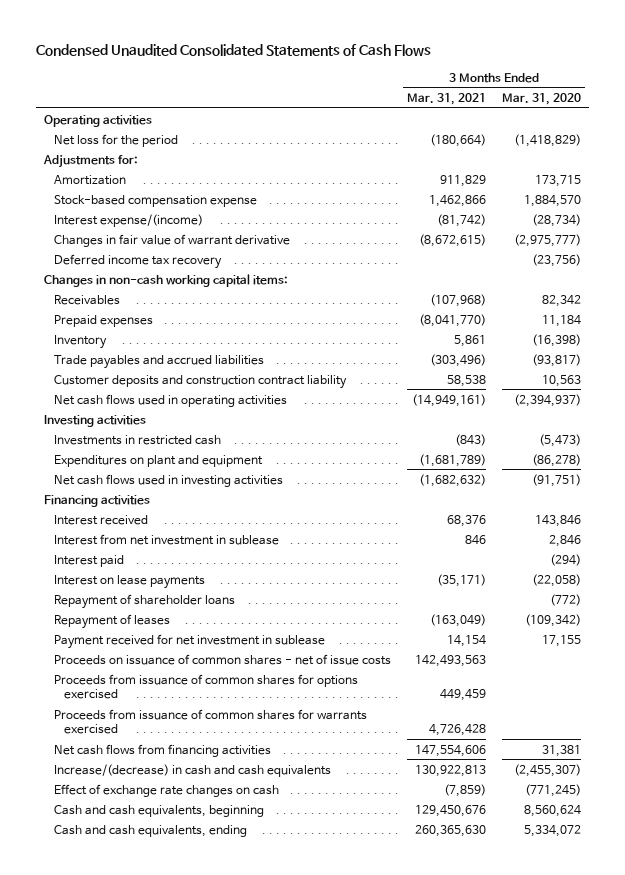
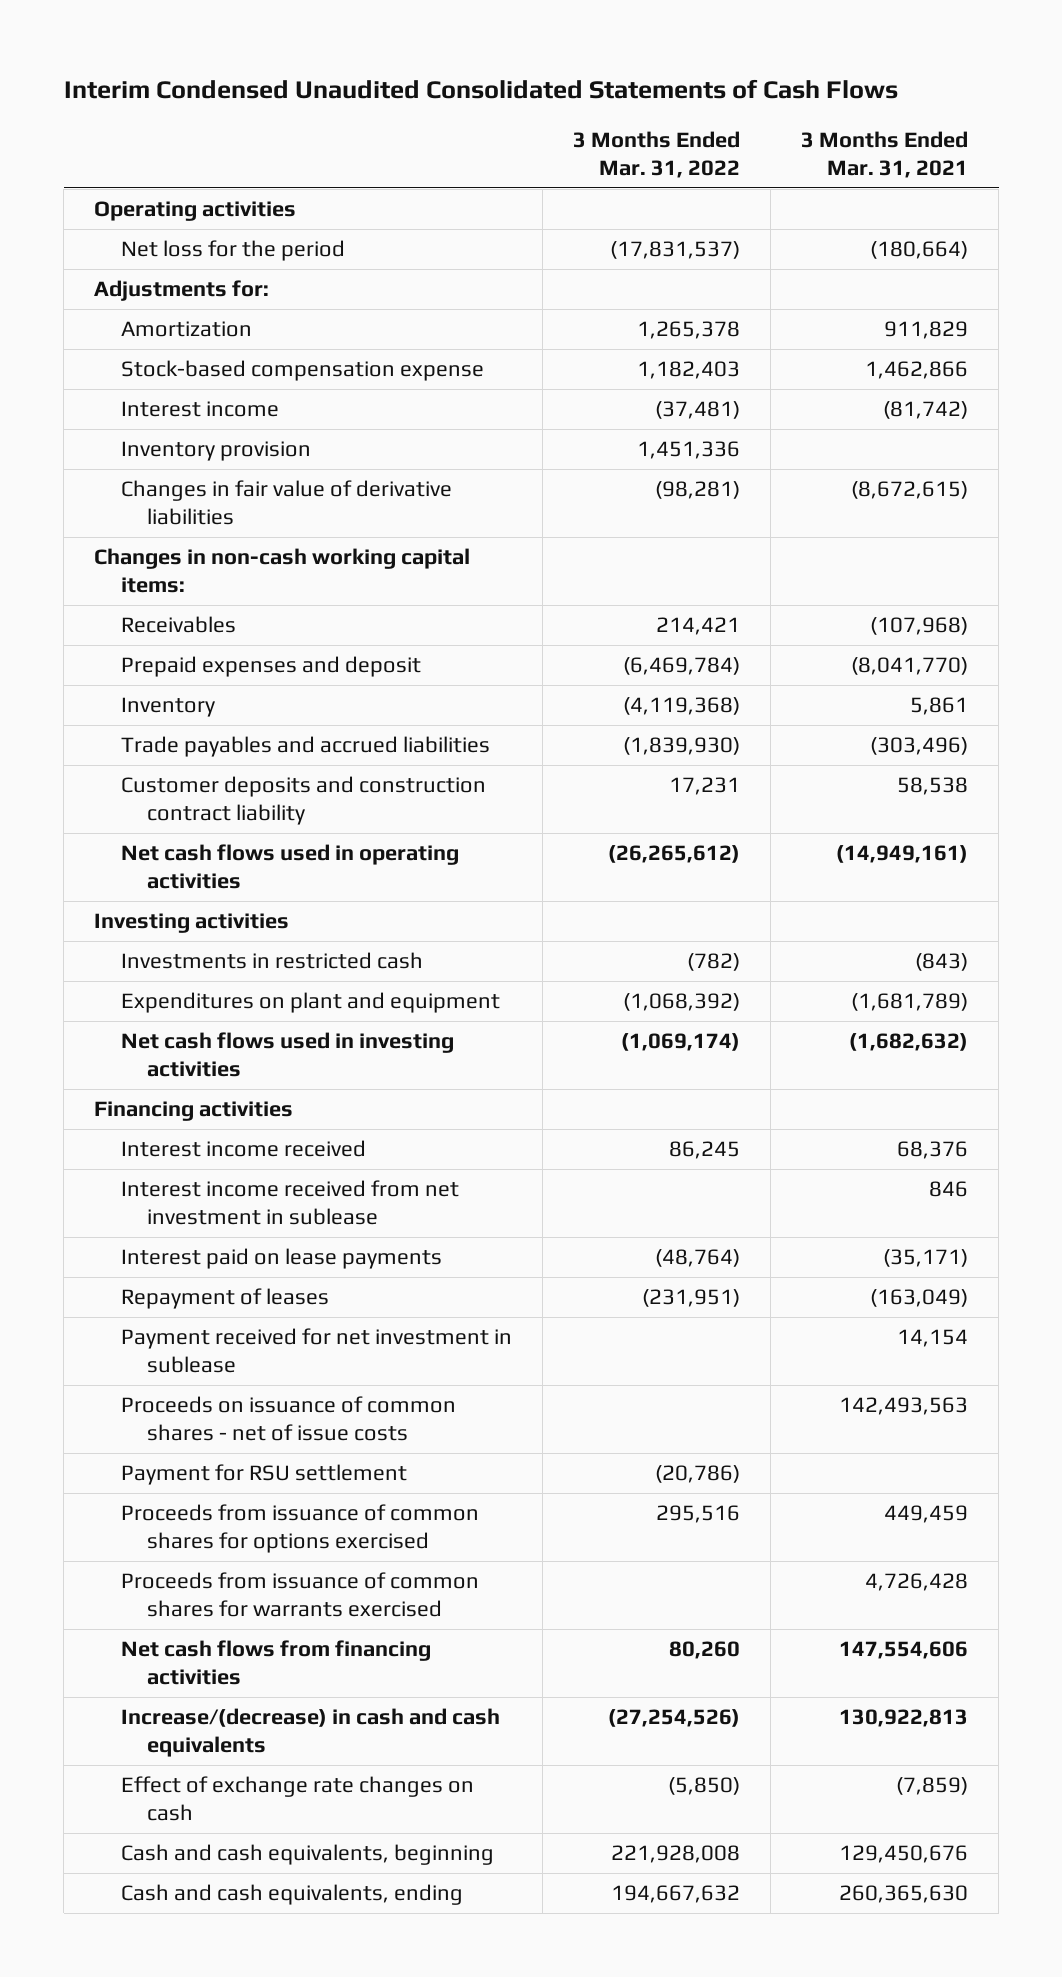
- Condensed Unaudited Consolidated Statements of Cash Flows
+ Interim Condensed Unaudited Consolidated Statements of Cash Flows
- | 3 Months Ended Mar. 31, 2021 | 3 Months Ended Mar. 31, 2020
+ | 3 Months Ended Mar. 31, 2022 | 3 Months Ended Mar. 31, 2021
- Interest expense/(income) | (81,742) | (28,734)
- Changes in fair value of warrant derivative | (8,672,615) | (2,975,777)
- Deferred income tax recovery | | (23,756)
+ Interest income | (37,481) | (81,742)
+ Inventory provision | 1,451,336 |
+ Changes in fair value of derivative liabilities | (98,281) | (8,672,615)
- Prepaid expenses | (8,041,770) | 11,184
+ Prepaid expenses and deposit | (6,469,784) | (8,041,770)
- Interest received | 68,376 | 143,846
- Interest from net investment in sublease | 846 | 2,846
- Interest paid | | (294)
- Interest on lease payments | (35,171) | (22,058)
- Repayment of shareholder loans | | (772)
+ Interest income received | 86,245 | 68,376
+ Interest income received from net investment in sublease | | 846
+ Interest paid on lease payments | (48,764) | (35,171)
+ Payment for RSU settlement | (20,786) |

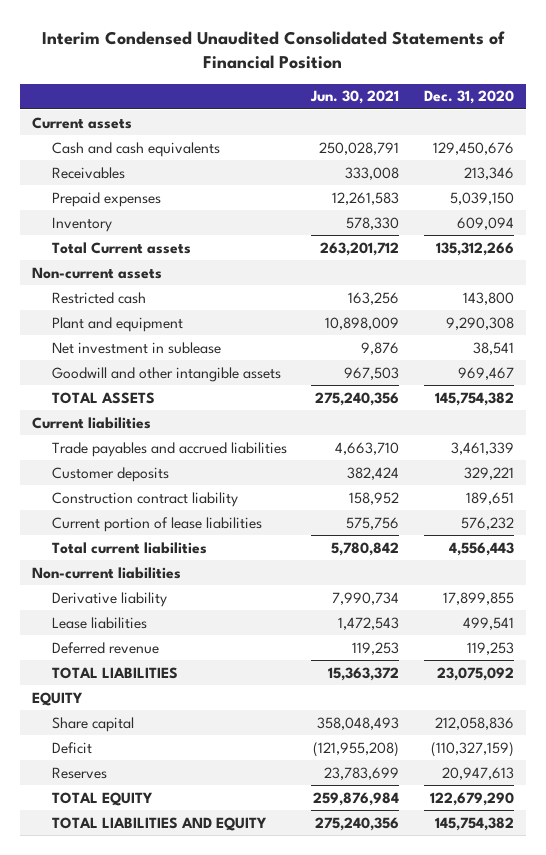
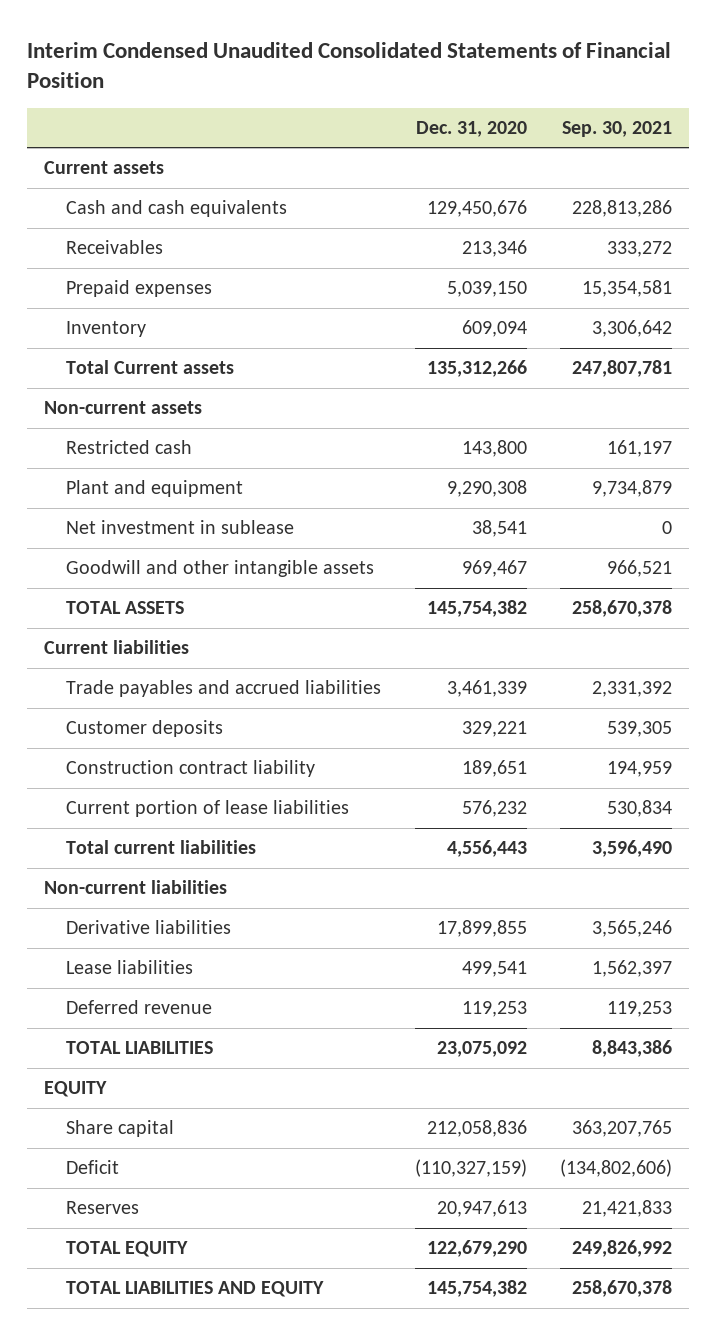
- | Jun. 30, 2021 | Dec. 31, 2020
+ | Dec. 31, 2020 | Sep. 30, 2021
- Derivative liability | 7,990,734 | 17,899,855
+ Derivative liabilities | 17,899,855 | 3,565,246

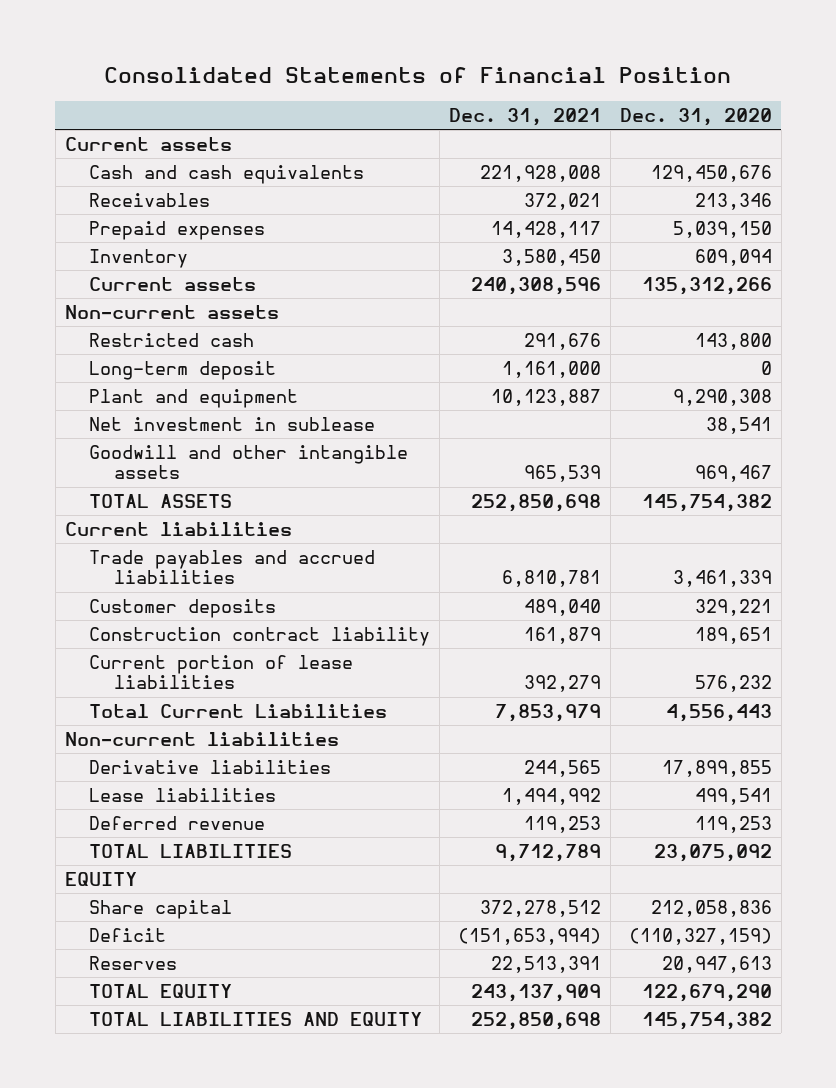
- Interim Condensed Unaudited Consolidated Statements of Financial Position
+ Consolidated Statements of Financial Position
- | Dec. 31, 2020 | Sep. 30, 2021
+ | Dec. 31, 2021 | Dec. 31, 2020
- Total Current assets | 135,312,266 | 247,807,781
+ Current assets | 240,308,596 | 135,312,266
+ Long-term deposit | 1,161,000 | 0
- Total current liabilities | 4,556,443 | 3,596,490
+ Total Current Liabilities | 7,853,979 | 4,556,443

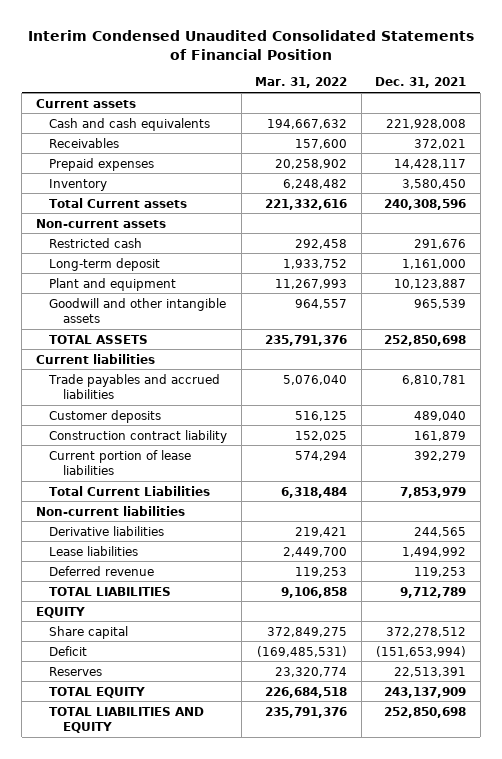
- Consolidated Statements of Financial Position
+ Interim Condensed Unaudited Consolidated Statements of Financial Position
- | Dec. 31, 2021 | Dec. 31, 2020
+ | Mar. 31, 2022 | Dec. 31, 2021
- Current assets | 240,308,596 | 135,312,266
+ Total Current assets | 221,332,616 | 240,308,596
- Net investment in sublease | | 38,541

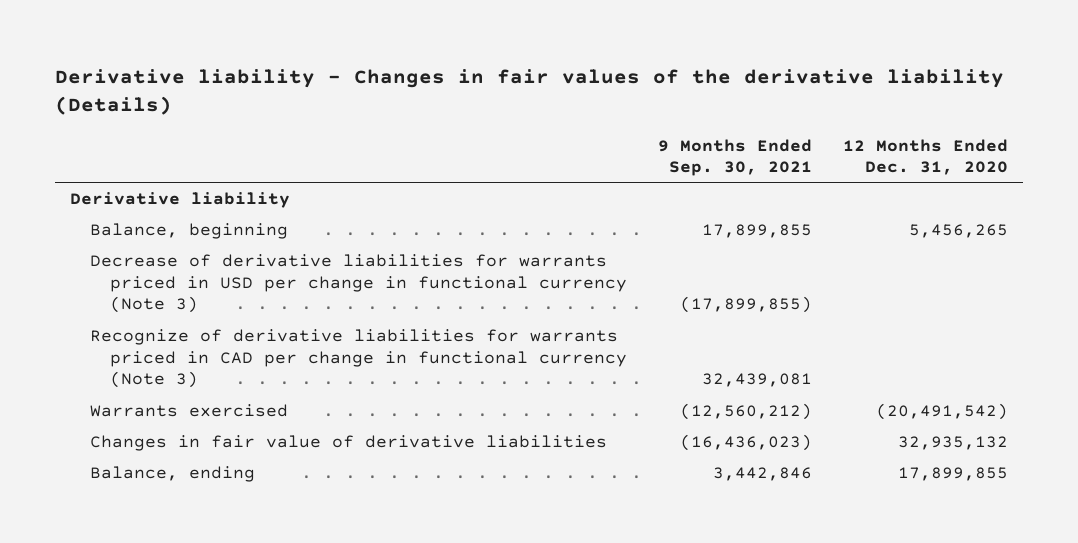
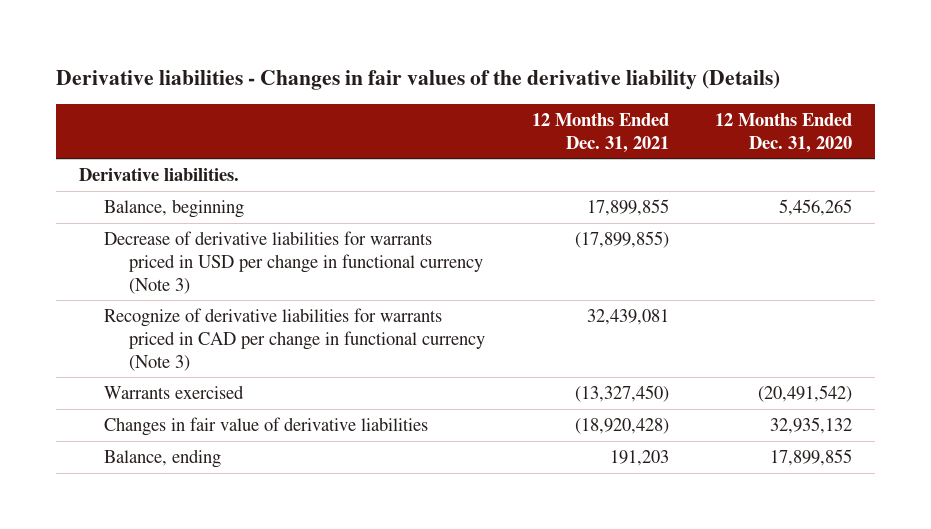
- Derivative liability - Changes in fair values of the derivative liability (Details)
+ Derivative liabilities - Changes in fair values of the derivative liability (Details)
- | 9 Months Ended Sep. 30, 2021 | 12 Months Ended Dec. 31, 2020
+ | 12 Months Ended Dec. 31, 2021 | 12 Months Ended Dec. 31, 2020
- Derivative liability
+ Derivative liabilities.

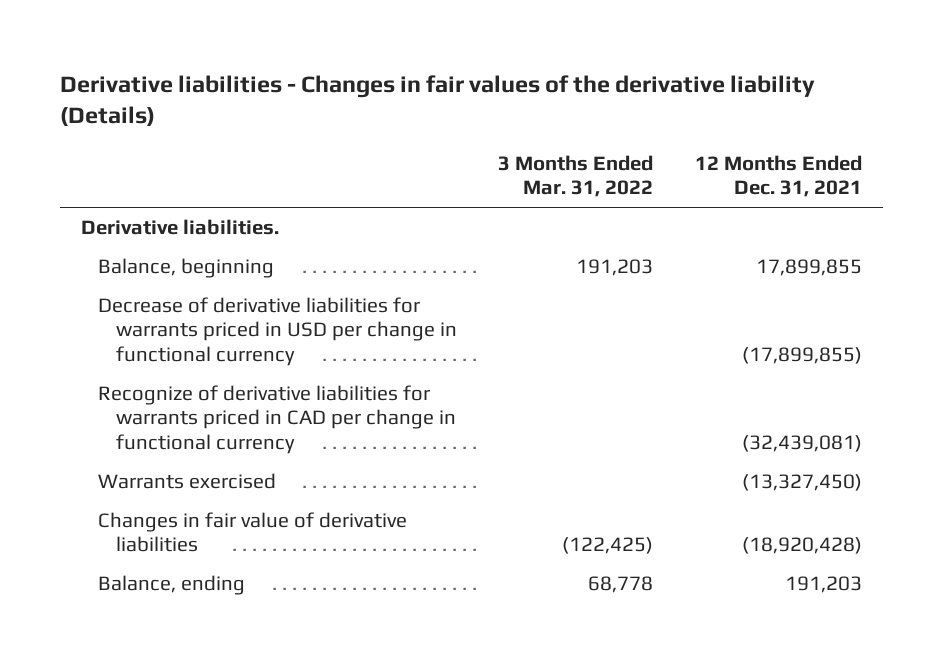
- | 12 Months Ended Dec. 31, 2021 | 12 Months Ended Dec. 31, 2020
+ | 3 Months Ended Mar. 31, 2022 | 12 Months Ended Dec. 31, 2021
- Decrease of derivative liabilities for warrants priced in USD per change in functional currency (Note 3) | (17,899,855) |
- Recognize of derivative liabilities for warrants priced in CAD per change in functional currency (Note 3) | 32,439,081 |
+ Decrease of derivative liabilities for warrants priced in USD per change in functional currency | | (17,899,855)
+ Recognize of derivative liabilities for warrants priced in CAD per change in functional currency | | (32,439,081)

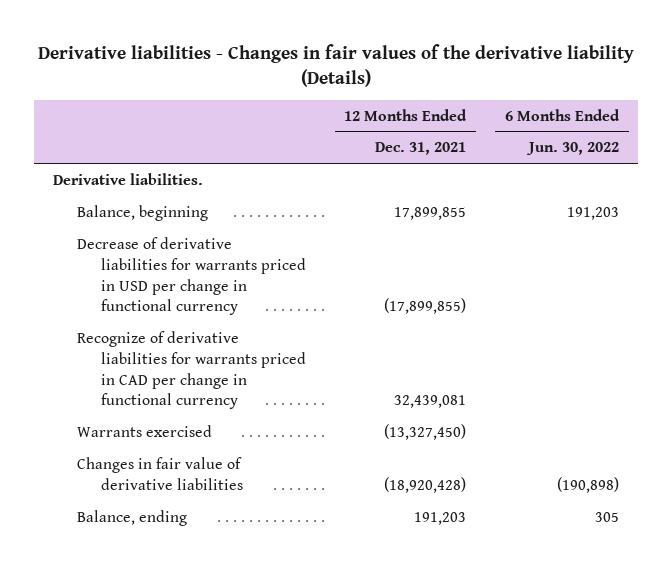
- | 3 Months Ended Mar. 31, 2022 | 12 Months Ended Dec. 31, 2021
+ | 12 Months Ended Dec. 31, 2021 | 6 Months Ended Jun. 30, 2022
- Recognize of derivative liabilities for warrants priced in CAD per change in functional currency | | (32,439,081)
+ Recognize of derivative liabilities for warrants priced in CAD per change in functional currency | 32,439,081 |

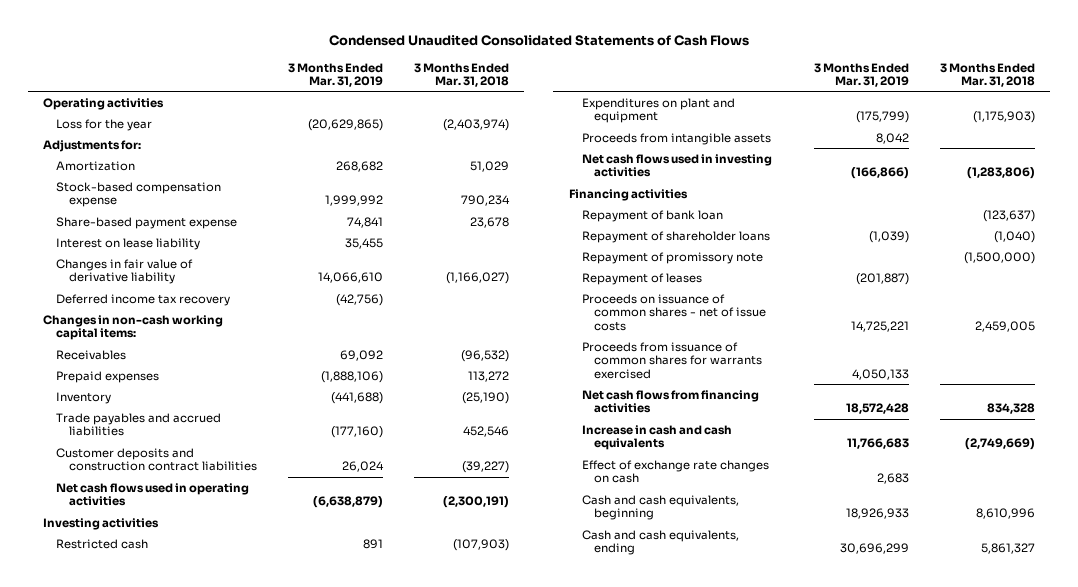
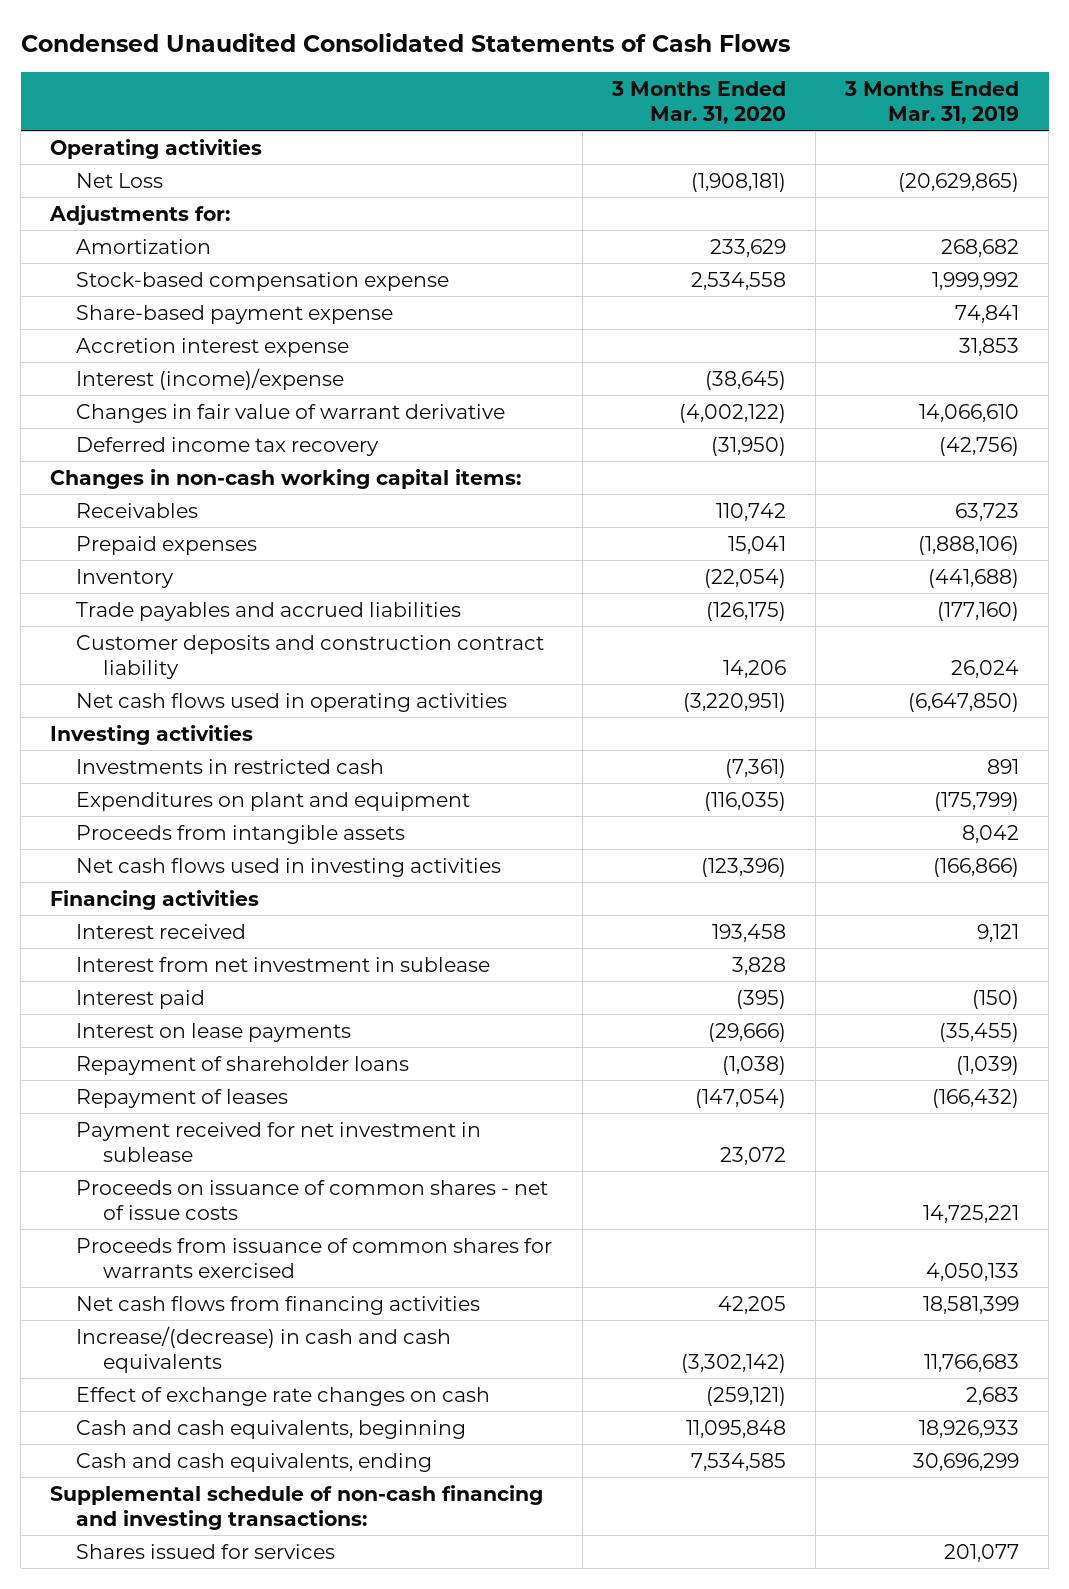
- | 3 Months Ended Mar. 31, 2019 | 3 Months Ended Mar. 31, 2018
+ | 3 Months Ended Mar. 31, 2020 | 3 Months Ended Mar. 31, 2019
- Loss for the year | (20,629,865) | (2,403,974)
+ Net Loss | (1,908,181) | (20,629,865)
- Interest on lease liability | 35,455 |
- Changes in fair value of derivative liability | 14,066,610 | (1,166,027)
+ Accretion interest expense | | 31,853
+ Interest (income)/expense | (38,645) |
+ Changes in fair value of warrant derivative | (4,002,122) | 14,066,610
- Receivables | 69,092 | (96,532)
+ Receivables | 110,742 | 63,723
- Customer deposits and construction contract liabilities | 26,024 | (39,227)
- Net cash flows used in operating activities | (6,638,879) | (2,300,191)
+ Customer deposits and construction contract liability | 14,206 | 26,024
+ Net cash flows used in operating activities | (3,220,951) | (6,647,850)
- Restricted cash | 891 | (107,903)
+ Investments in restricted cash | (7,361) | 891
- Repayment of bank loan | | (123,637)
+ Interest received | 193,458 | 9,121
+ Interest from net investment in sublease | 3,828 |
+ Interest paid | (395) | (150)
+ Interest on lease payments | (29,666) | (35,455)
- Repayment of promissory note | | (1,500,000)
- Repayment of leases | (201,887) |
+ Repayment of leases | (147,054) | (166,432)
+ Payment received for net investment in sublease | 23,072 |
- Net cash flows from financing activities | 18,572,428 | 834,328
- Increase in cash and cash equivalents | 11,766,683 | (2,749,669)
+ Net cash flows from financing activities | 42,205 | 18,581,399
+ Increase/(decrease) in cash and cash equivalents | (3,302,142) | 11,766,683
+ Supplemental schedule of non-cash financing and investing transactions:
+ Shares issued for services | | 201,077

